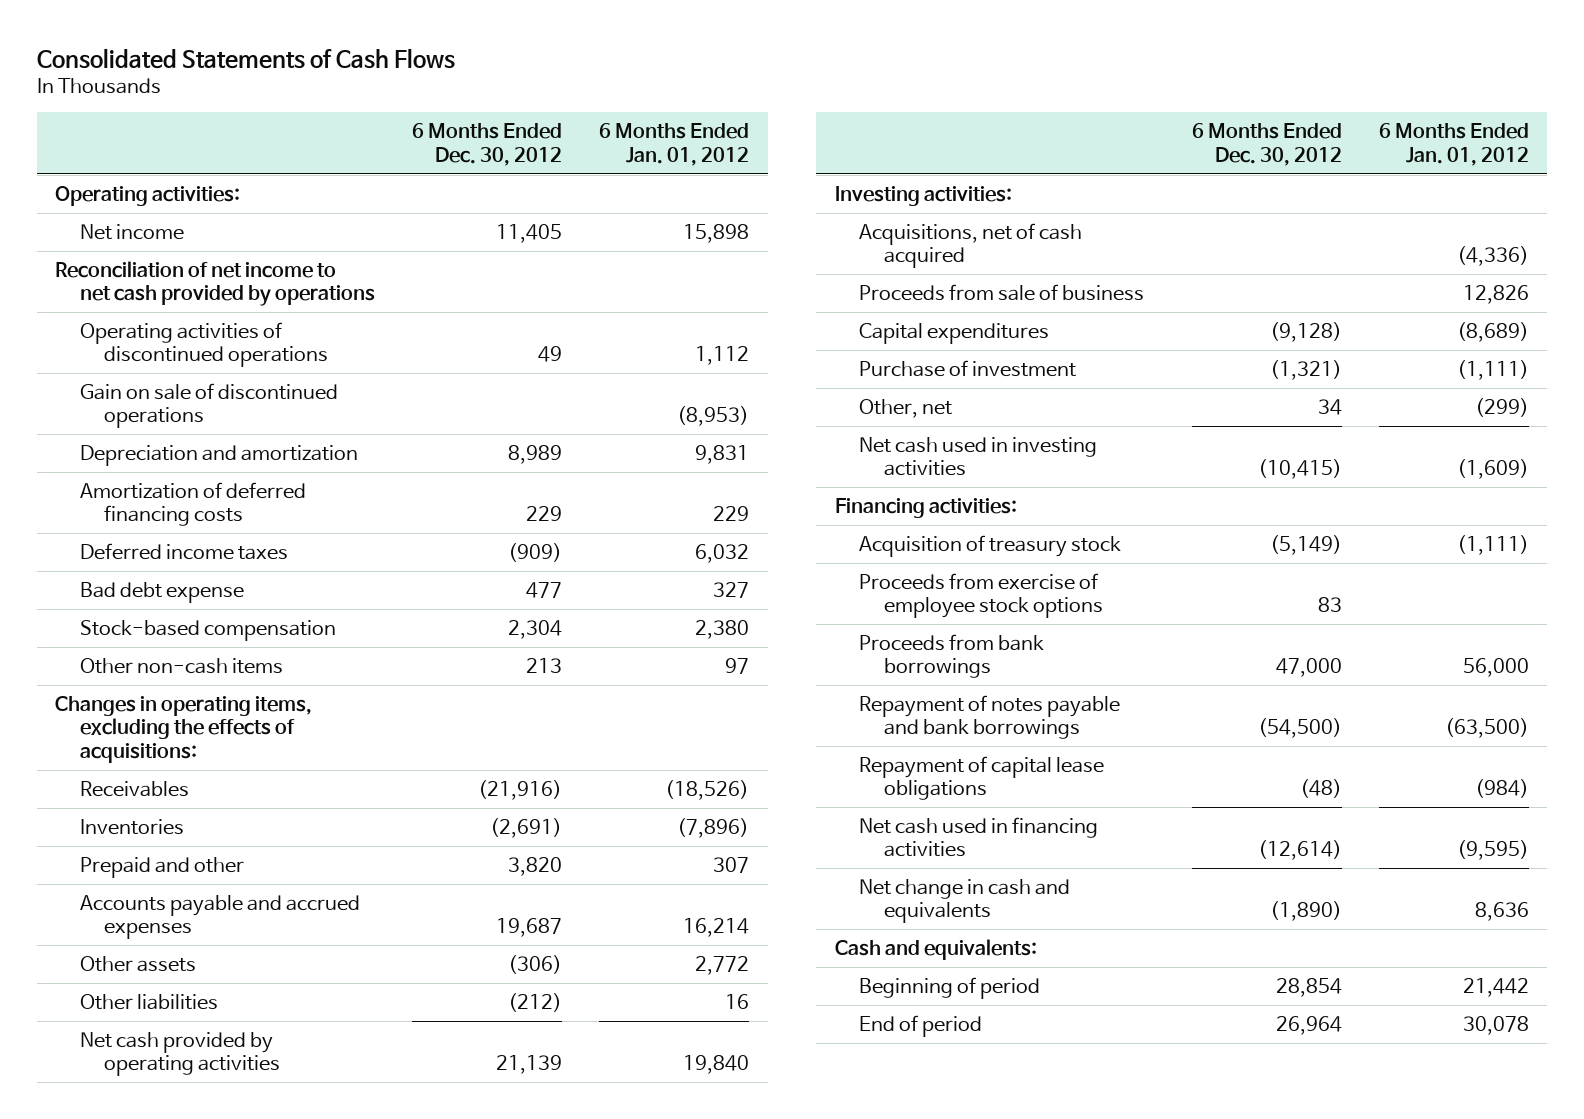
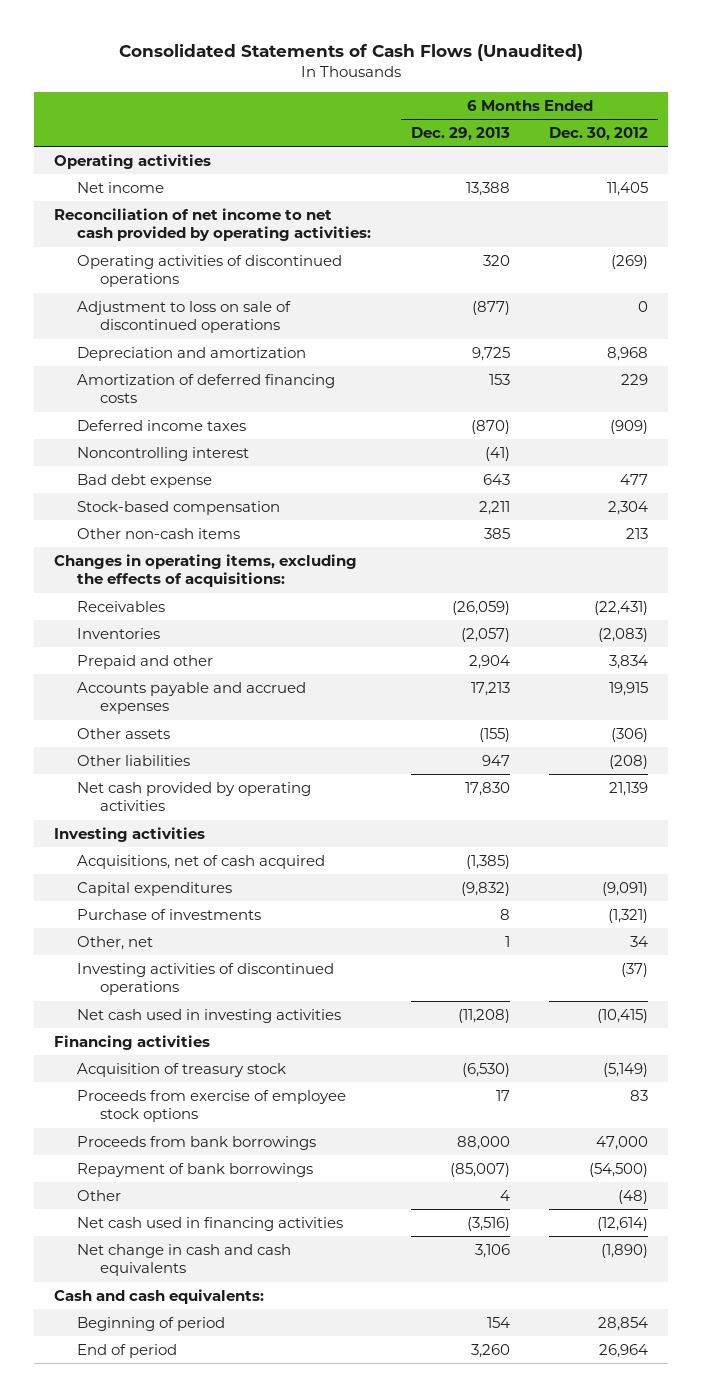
- Consolidated Statements of Cash Flows
+ Consolidated Statements of Cash Flows (Unaudited)
- | 6 Months Ended Dec. 30, 2012 | 6 Months Ended Jan. 01, 2012
+ | 6 Months Ended Dec. 29, 2013 | 6 Months Ended Dec. 30, 2012
- Operating activities:
+ Operating activities
- Reconciliation of net income to net cash provided by operations
- Operating activities of discontinued operations | 49 | 1,112
- Gain on sale of discontinued operations | | (8,953)
- Depreciation and amortization | 8,989 | 9,831
+ Reconciliation of net income to net cash provided by operating activities:
+ Operating activities of discontinued operations | 320 | (269)
+ Adjustment to loss on sale of discontinued operations | (877) | 0
+ Depreciation and amortization | 9,725 | 8,968
+ Noncontrolling interest | (41) |
- Receivables | (21,916) | (18,526)
- Inventories | (2,691) | (7,896)
- Prepaid and other | 3,820 | 307
- Accounts payable and accrued expenses | 19,687 | 16,214
+ Receivables | (26,059) | (22,431)
+ Inventories | (2,057) | (2,083)
+ Prepaid and other | 2,904 | 3,834
+ Accounts payable and accrued expenses | 17,213 | 19,915
- Other liabilities | (212) | 16
+ Other liabilities | 947 | (208)
- Investing activities:
+ Investing activities
- Proceeds from sale of business | | 12,826
- Capital expenditures | (9,128) | (8,689)
- Purchase of investment | (1,321) | (1,111)
+ Capital expenditures | (9,832) | (9,091)
+ Purchase of investments | 8 | (1,321)
+ Investing activities of discontinued operations | | (37)
- Financing activities:
+ Financing activities
- Repayment of notes payable and bank borrowings | (54,500) | (63,500)
- Repayment of capital lease obligations | (48) | (984)
+ Repayment of bank borrowings | (85,007) | (54,500)
+ Other | 4 | (48)
- Net change in cash and equivalents | (1,890) | 8,636
- Cash and equivalents:
+ Net change in cash and cash equivalents | 3,106 | (1,890)
+ Cash and cash equivalents:

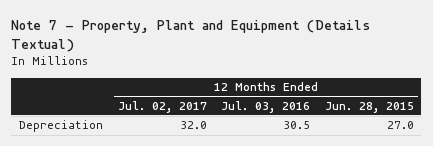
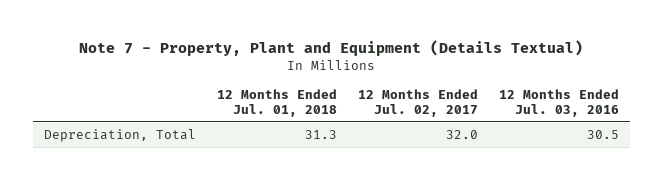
- | 12 Months Ended Jul. 02, 2017 | 12 Months Ended Jul. 03, 2016 | 12 Months Ended Jun. 28, 2015
+ | 12 Months Ended Jul. 01, 2018 | 12 Months Ended Jul. 02, 2017 | 12 Months Ended Jul. 03, 2016
- Depreciation | 32.0 | 30.5 | 27.0
+ Depreciation, Total | 31.3 | 32.0 | 30.5

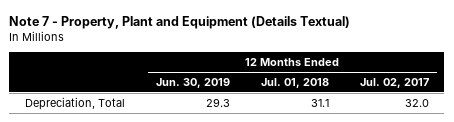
- | 12 Months Ended Jul. 01, 2018 | 12 Months Ended Jul. 02, 2017 | 12 Months Ended Jul. 03, 2016
+ | 12 Months Ended Jun. 30, 2019 | 12 Months Ended Jul. 01, 2018 | 12 Months Ended Jul. 02, 2017
- Depreciation, Total | 31.3 | 32.0 | 30.5
+ Depreciation, Total | 29.3 | 31.1 | 32.0

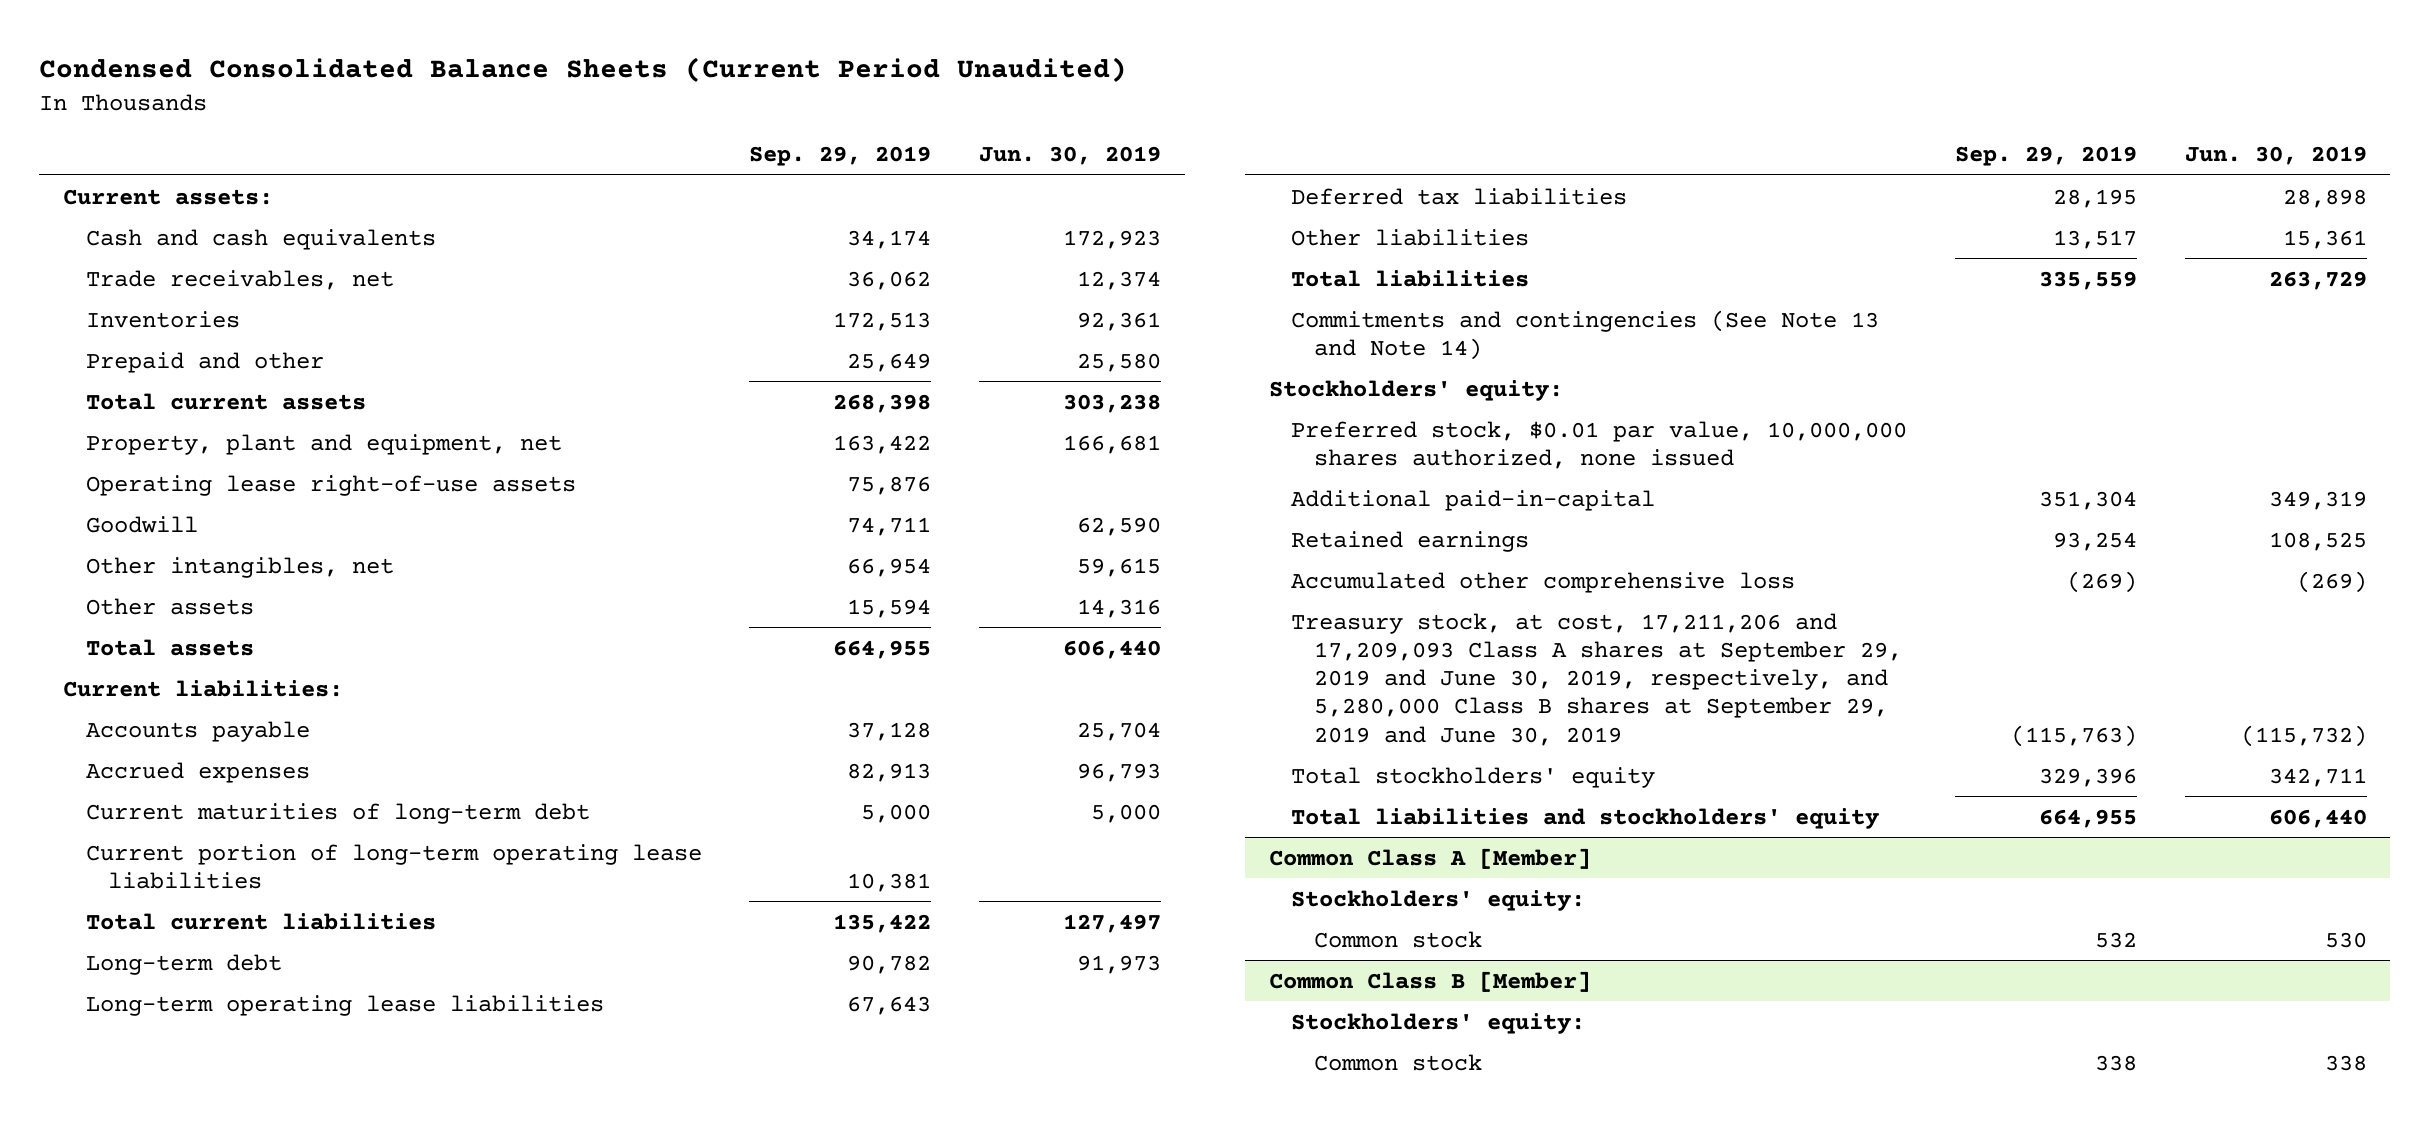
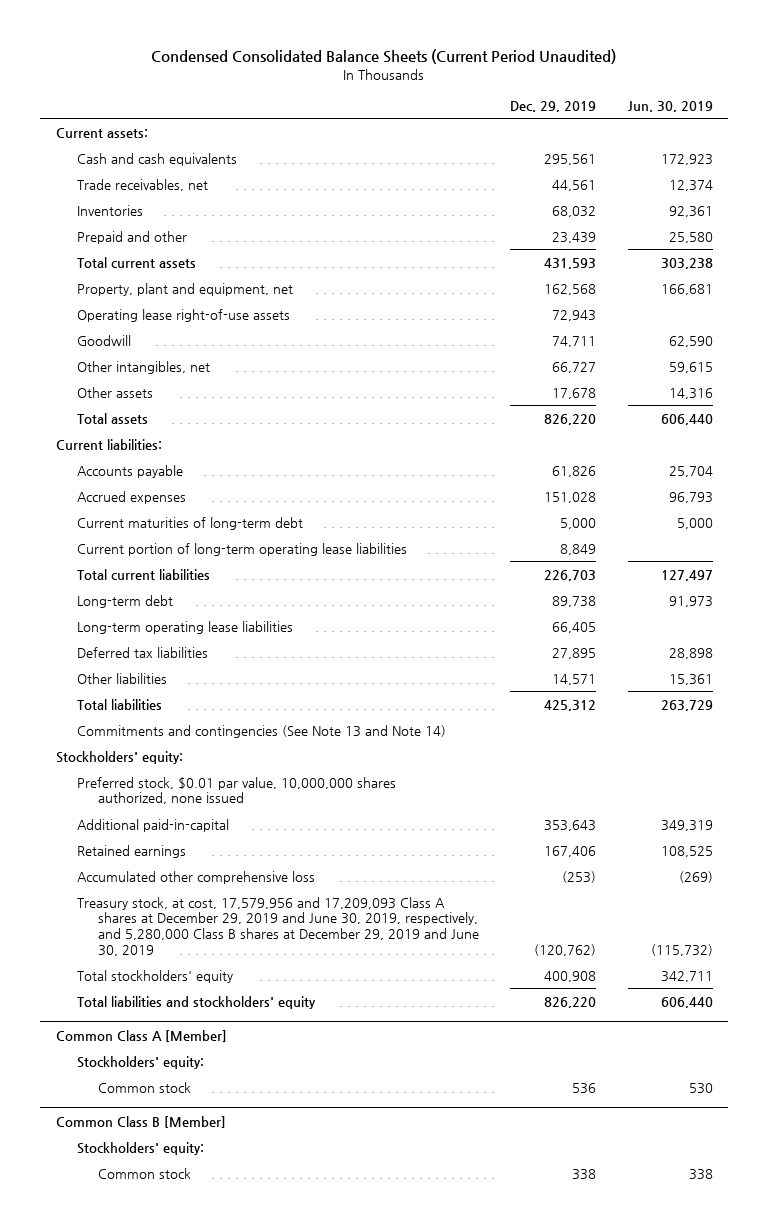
- | Sep. 29, 2019 | Jun. 30, 2019
+ | Dec. 29, 2019 | Jun. 30, 2019
- Treasury stock, at cost, 17,211,206 and 17,209,093 Class A shares at September 29, 2019 and June 30, 2019, respectively, and 5,280,000 Class B shares at September 29, 2019 and June 30, 2019 | (115,763) | (115,732)
+ Treasury stock, at cost, 17,579,956 and 17,209,093 Class A shares at December 29, 2019 and June 30, 2019, respectively, and 5,280,000 Class B shares at December 29, 2019 and June 30, 2019 | (120,762) | (115,732)

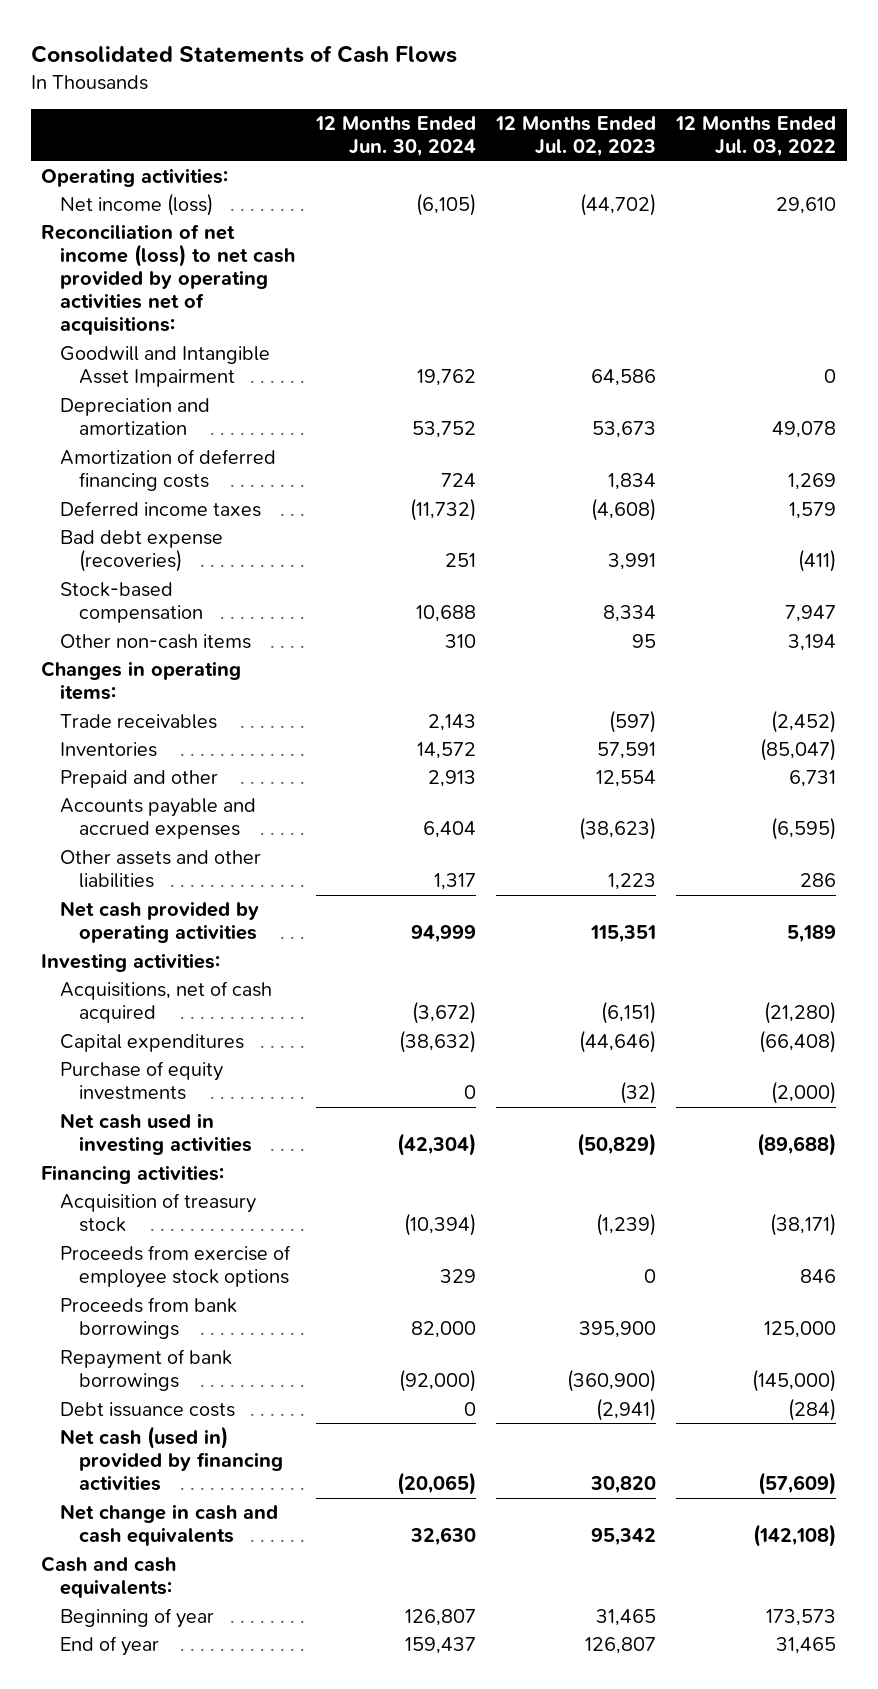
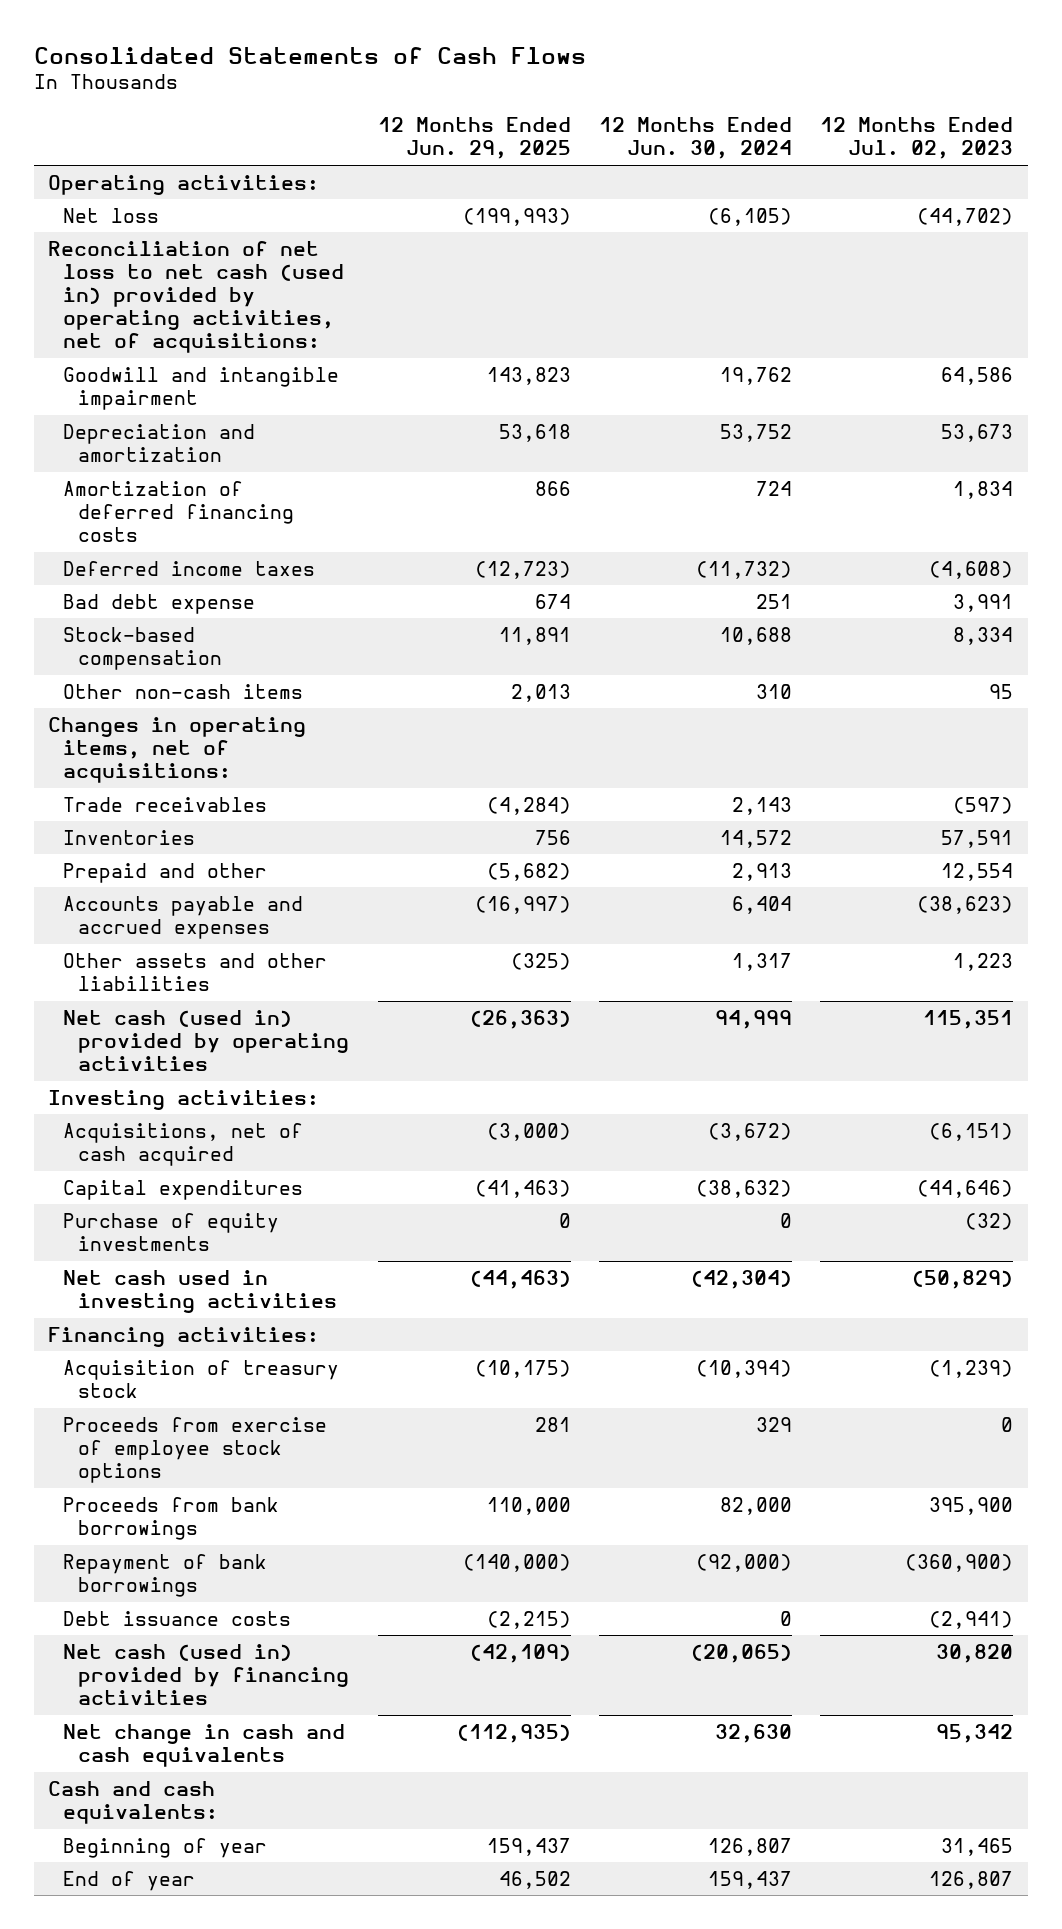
- | 12 Months Ended Jun. 30, 2024 | 12 Months Ended Jul. 02, 2023 | 12 Months Ended Jul. 03, 2022
+ | 12 Months Ended Jun. 29, 2025 | 12 Months Ended Jun. 30, 2024 | 12 Months Ended Jul. 02, 2023
- Net income (loss) | (6,105) | (44,702) | 29,610
- Reconciliation of net income (loss) to net cash provided by operating activities net of acquisitions:
- Goodwill and Intangible Asset Impairment | 19,762 | 64,586 | 0
+ Net loss | (199,993) | (6,105) | (44,702)
+ Reconciliation of net loss to net cash (used in) provided by operating activities, net of acquisitions:
+ Goodwill and intangible impairment | 143,823 | 19,762 | 64,586
- Bad debt expense (recoveries) | 251 | 3,991 | (411)
+ Bad debt expense | 674 | 251 | 3,991
- Changes in operating items:
+ Changes in operating items, net of acquisitions:
- Net cash provided by operating activities | 94,999 | 115,351 | 5,189
+ Net cash (used in) provided by operating activities | (26,363) | 94,999 | 115,351

